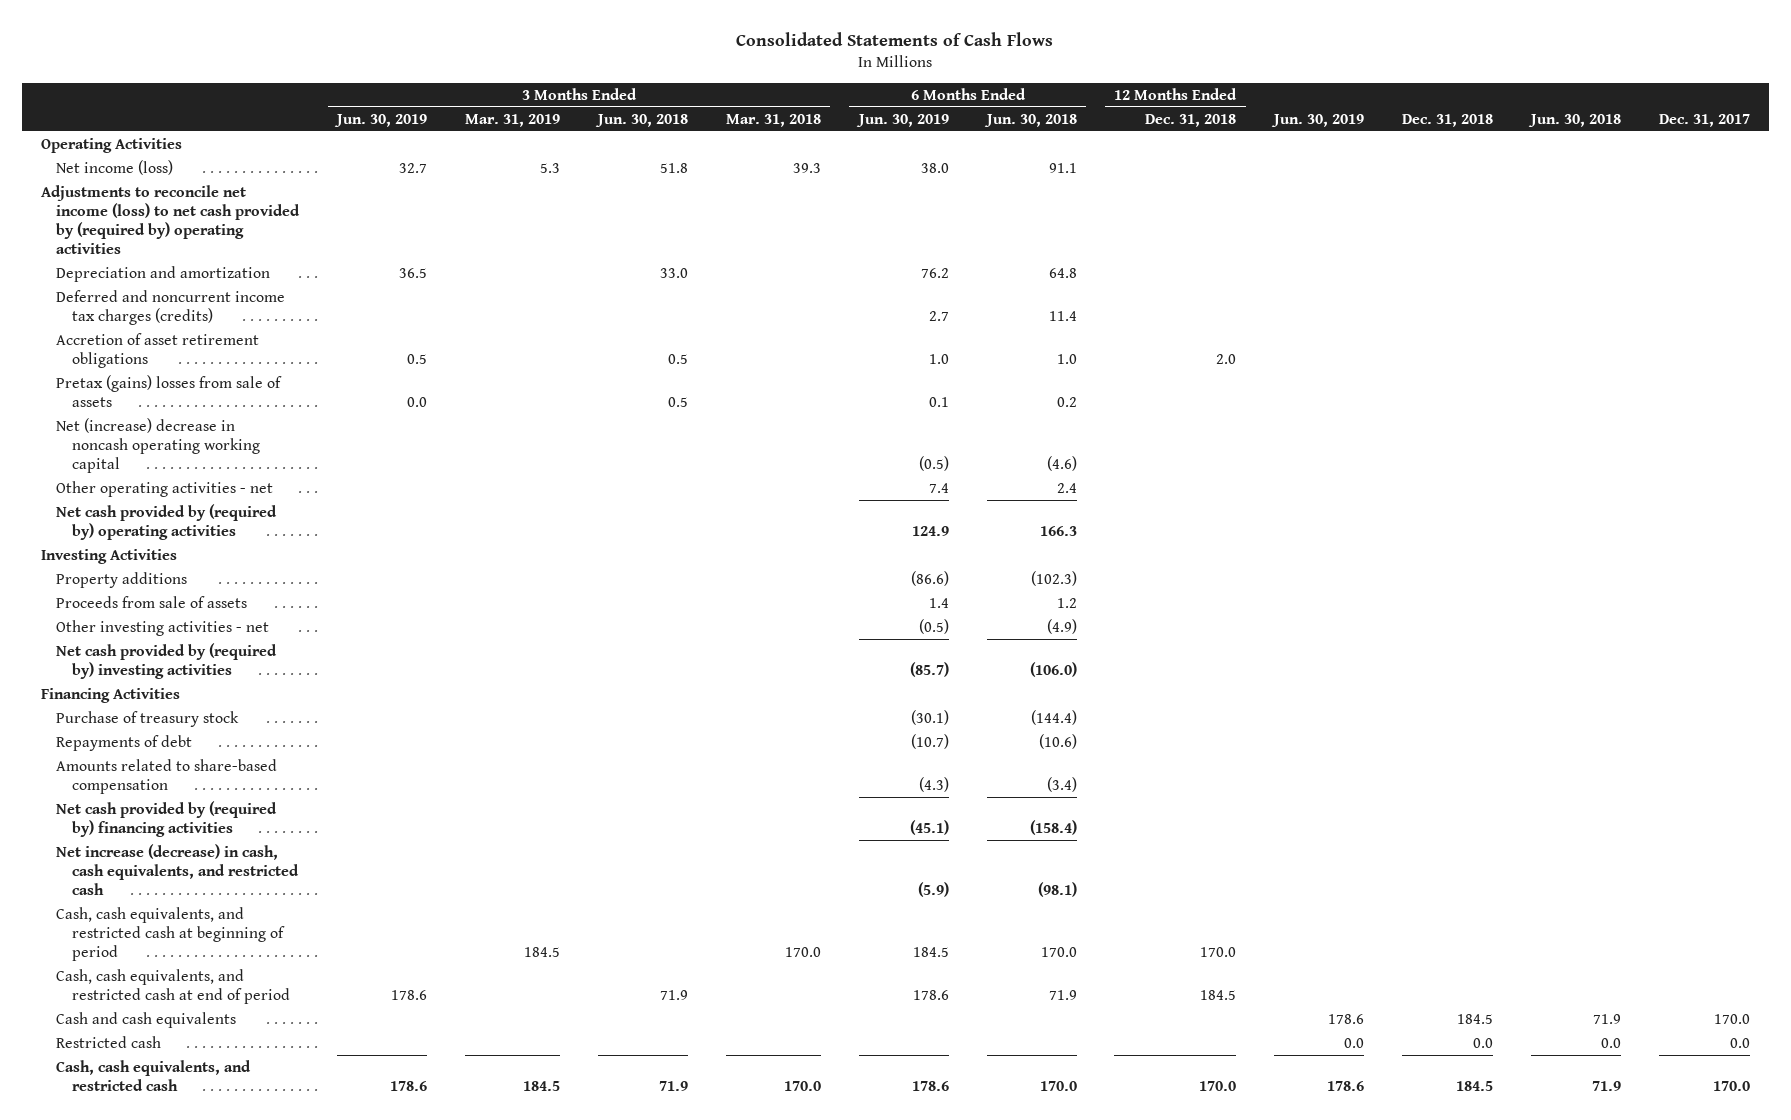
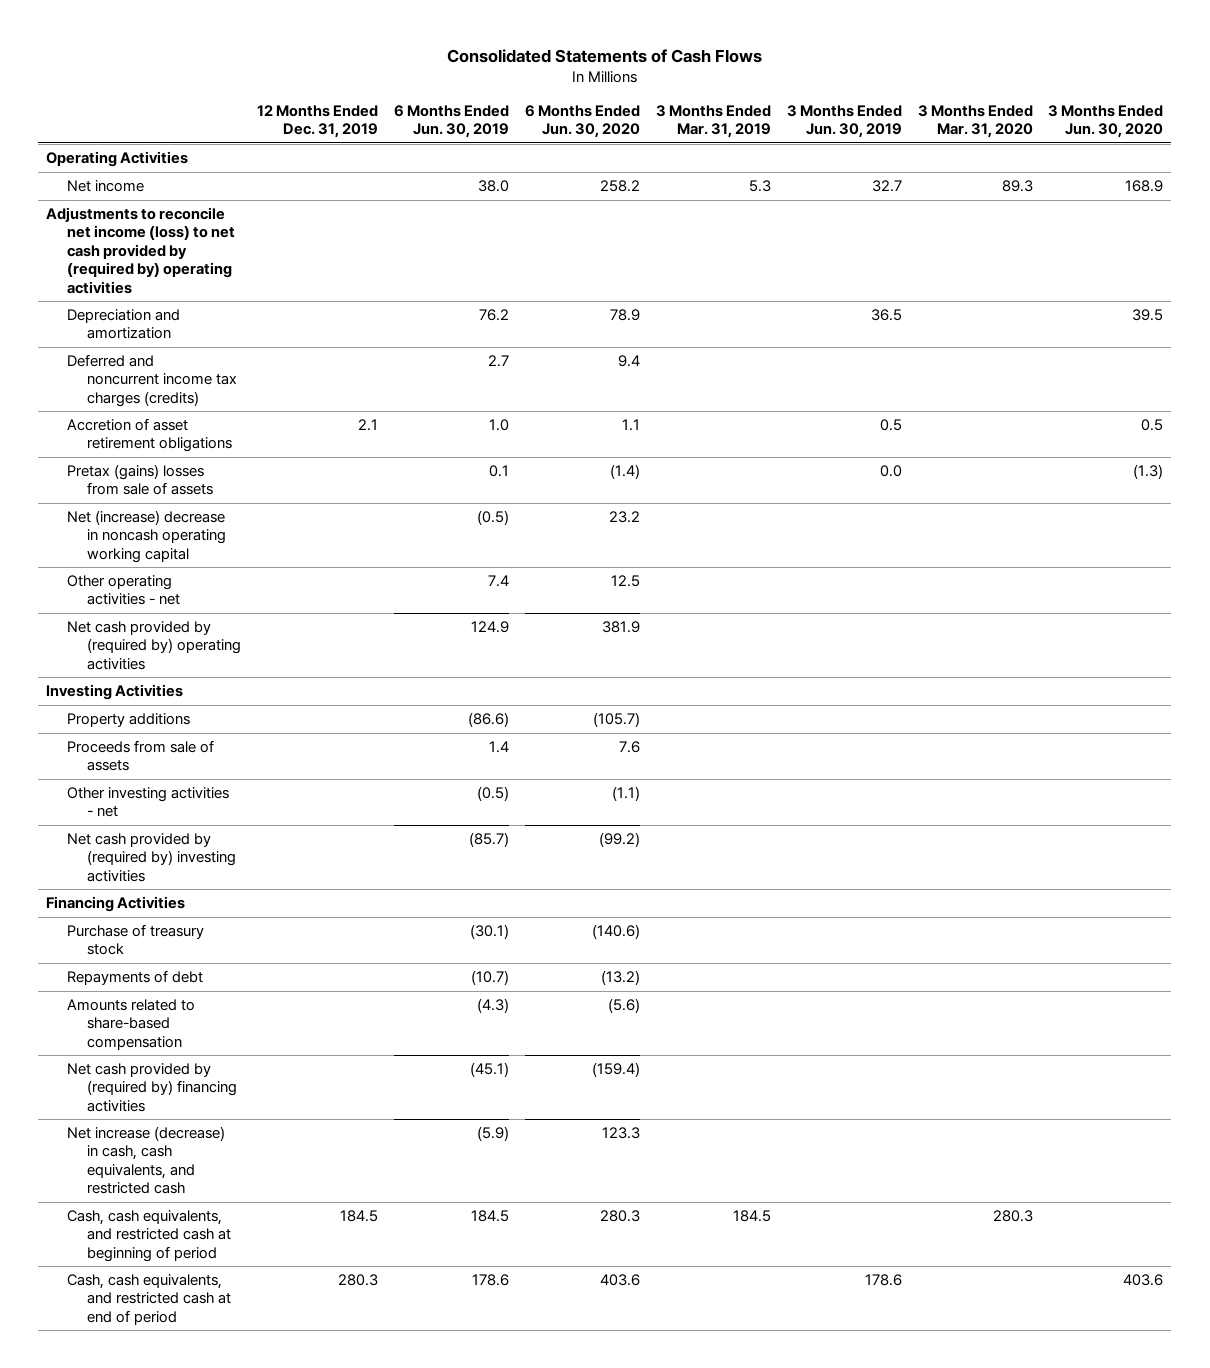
- | 3 Months Ended Jun. 30, 2019 | 3 Months Ended Mar. 31, 2019 | 3 Months Ended Jun. 30, 2018 | 3 Months Ended Mar. 31, 2018 | 6 Months Ended Jun. 30, 2019 | 6 Months Ended Jun. 30, 2018 | 12 Months Ended Dec. 31, 2018 | Jun. 30, 2019 | Dec. 31, 2018 | Jun. 30, 2018 | Dec. 31, 2017
+ | 12 Months Ended Dec. 31, 2019 | 6 Months Ended Jun. 30, 2019 | 6 Months Ended Jun. 30, 2020 | 3 Months Ended Mar. 31, 2019 | 3 Months Ended Jun. 30, 2019 | 3 Months Ended Mar. 31, 2020 | 3 Months Ended Jun. 30, 2020
- Net income (loss) | 32.7 | 5.3 | 51.8 | 39.3 | 38.0 | 91.1 | | | | |
+ Net income | | 38.0 | 258.2 | 5.3 | 32.7 | 89.3 | 168.9
- Cash and cash equivalents | | | | | | | | 178.6 | 184.5 | 71.9 | 170.0
- Restricted cash | | | | | | | | 0.0 | 0.0 | 0.0 | 0.0
- Cash, cash equivalents, and restricted cash | 178.6 | 184.5 | 71.9 | 170.0 | 178.6 | 170.0 | 170.0 | 178.6 | 184.5 | 71.9 | 170.0

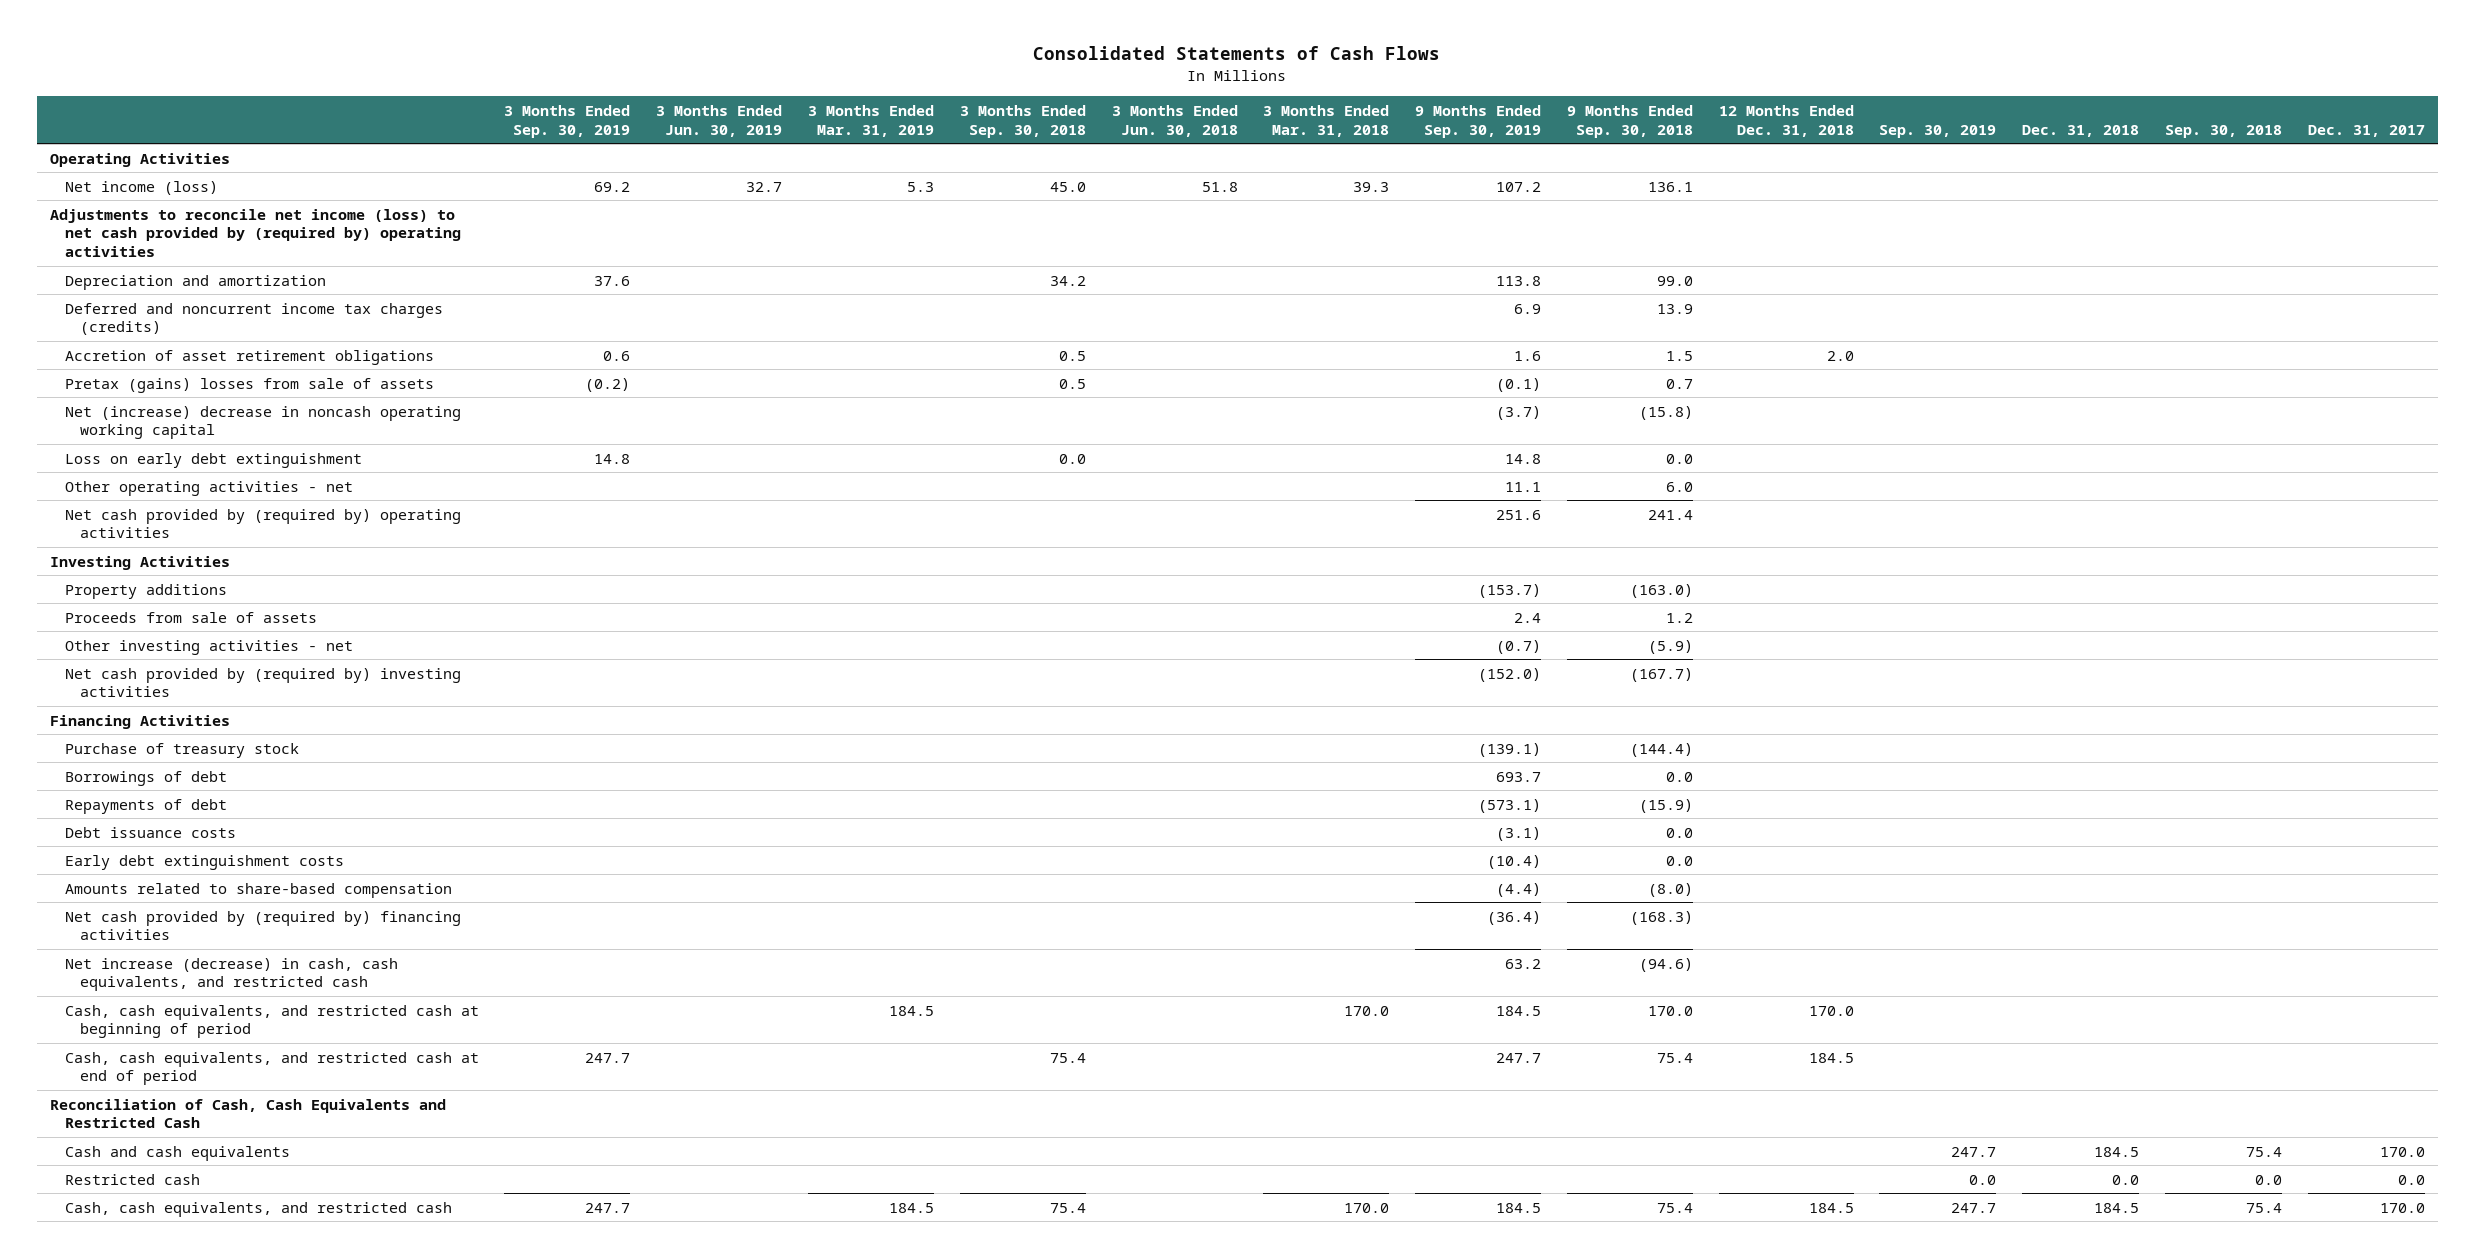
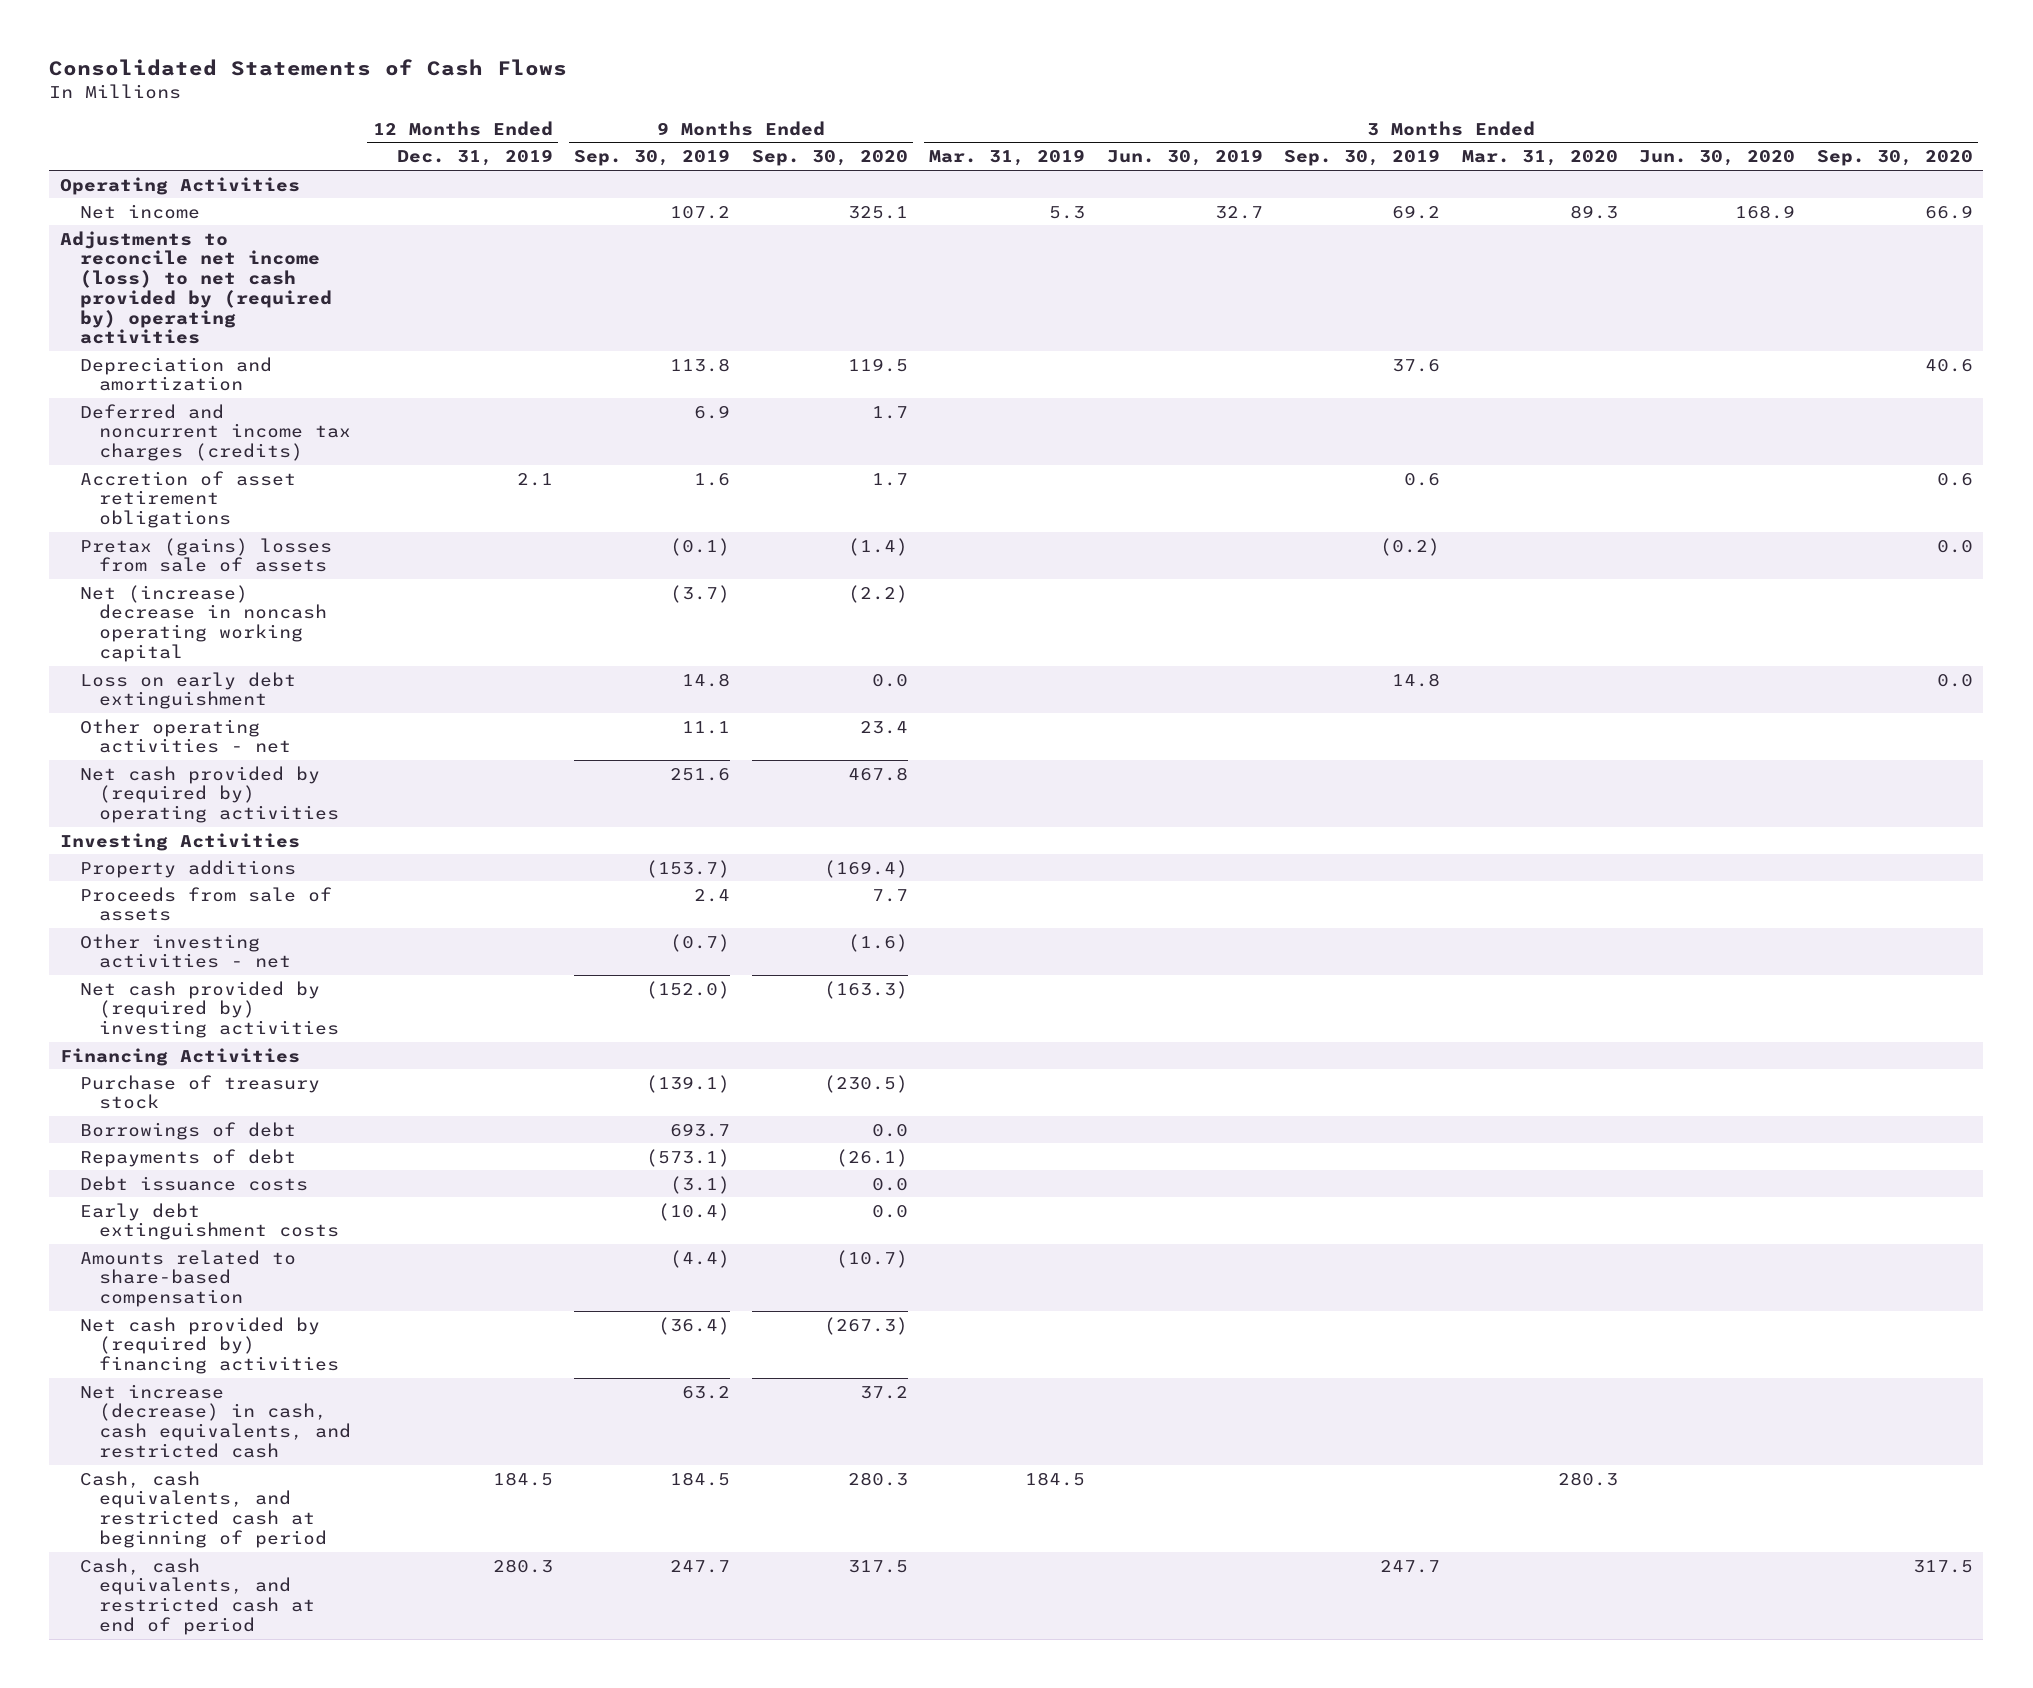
- | 3 Months Ended Sep. 30, 2019 | 3 Months Ended Jun. 30, 2019 | 3 Months Ended Mar. 31, 2019 | 3 Months Ended Sep. 30, 2018 | 3 Months Ended Jun. 30, 2018 | 3 Months Ended Mar. 31, 2018 | 9 Months Ended Sep. 30, 2019 | 9 Months Ended Sep. 30, 2018 | 12 Months Ended Dec. 31, 2018 | Sep. 30, 2019 | Dec. 31, 2018 | Sep. 30, 2018 | Dec. 31, 2017
+ | 12 Months Ended Dec. 31, 2019 | 9 Months Ended Sep. 30, 2019 | 9 Months Ended Sep. 30, 2020 | 3 Months Ended Mar. 31, 2019 | 3 Months Ended Jun. 30, 2019 | 3 Months Ended Sep. 30, 2019 | 3 Months Ended Mar. 31, 2020 | 3 Months Ended Jun. 30, 2020 | 3 Months Ended Sep. 30, 2020
- Net income (loss) | 69.2 | 32.7 | 5.3 | 45.0 | 51.8 | 39.3 | 107.2 | 136.1 | | | | |
+ Net income | | 107.2 | 325.1 | 5.3 | 32.7 | 69.2 | 89.3 | 168.9 | 66.9
- Reconciliation of Cash, Cash Equivalents and Restricted Cash
- Cash and cash equivalents | | | | | | | | | | 247.7 | 184.5 | 75.4 | 170.0
- Restricted cash | | | | | | | | | | 0.0 | 0.0 | 0.0 | 0.0
- Cash, cash equivalents, and restricted cash | 247.7 | | 184.5 | 75.4 | | 170.0 | 184.5 | 75.4 | 184.5 | 247.7 | 184.5 | 75.4 | 170.0

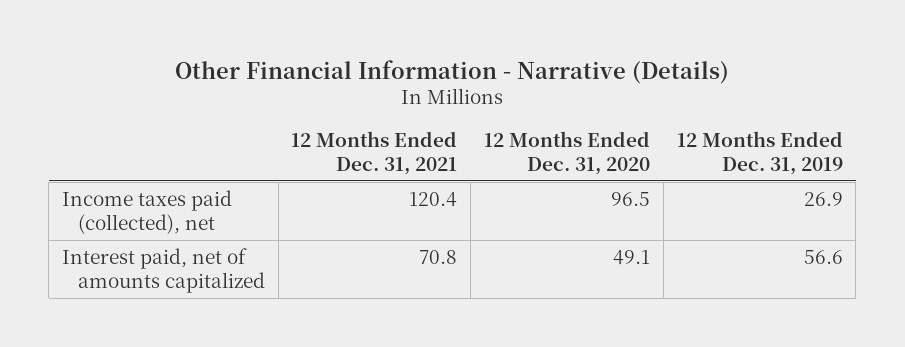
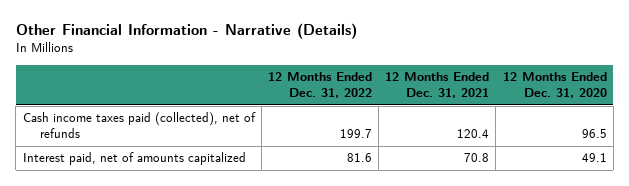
- | 12 Months Ended Dec. 31, 2021 | 12 Months Ended Dec. 31, 2020 | 12 Months Ended Dec. 31, 2019
+ | 12 Months Ended Dec. 31, 2022 | 12 Months Ended Dec. 31, 2021 | 12 Months Ended Dec. 31, 2020
- Income taxes paid (collected), net | 120.4 | 96.5 | 26.9
+ Cash income taxes paid (collected), net of refunds | 199.7 | 120.4 | 96.5

